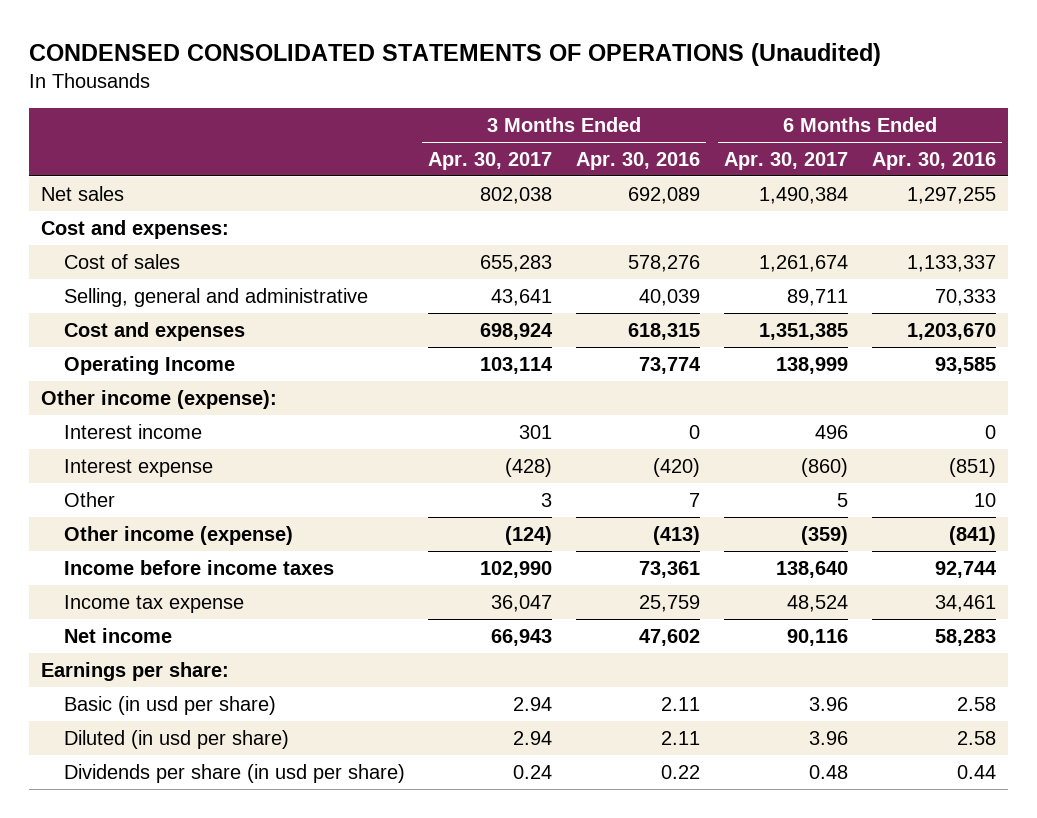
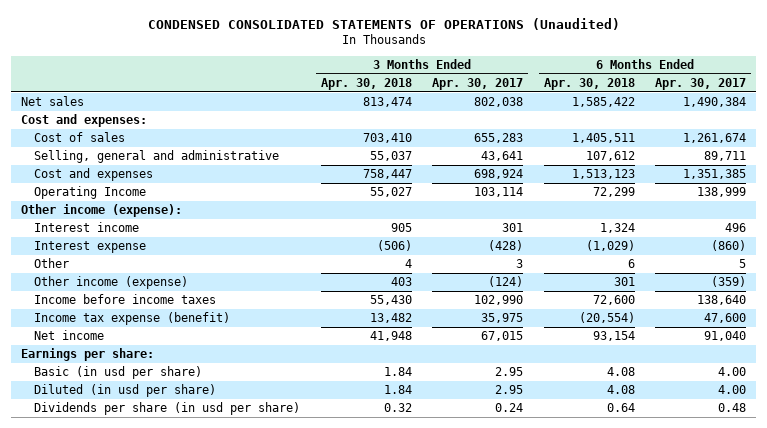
- | 3 Months Ended Apr. 30, 2017 | 3 Months Ended Apr. 30, 2016 | 6 Months Ended Apr. 30, 2017 | 6 Months Ended Apr. 30, 2016
+ | 3 Months Ended Apr. 30, 2018 | 3 Months Ended Apr. 30, 2017 | 6 Months Ended Apr. 30, 2018 | 6 Months Ended Apr. 30, 2017
- Income tax expense | 36,047 | 25,759 | 48,524 | 34,461
- Net income | 66,943 | 47,602 | 90,116 | 58,283
+ Income tax expense (benefit) | 13,482 | 35,975 | (20,554) | 47,600
+ Net income | 41,948 | 67,015 | 93,154 | 91,040
- Basic (in usd per share) | 2.94 | 2.11 | 3.96 | 2.58
- Diluted (in usd per share) | 2.94 | 2.11 | 3.96 | 2.58
+ Basic (in usd per share) | 1.84 | 2.95 | 4.08 | 4.00
+ Diluted (in usd per share) | 1.84 | 2.95 | 4.08 | 4.00

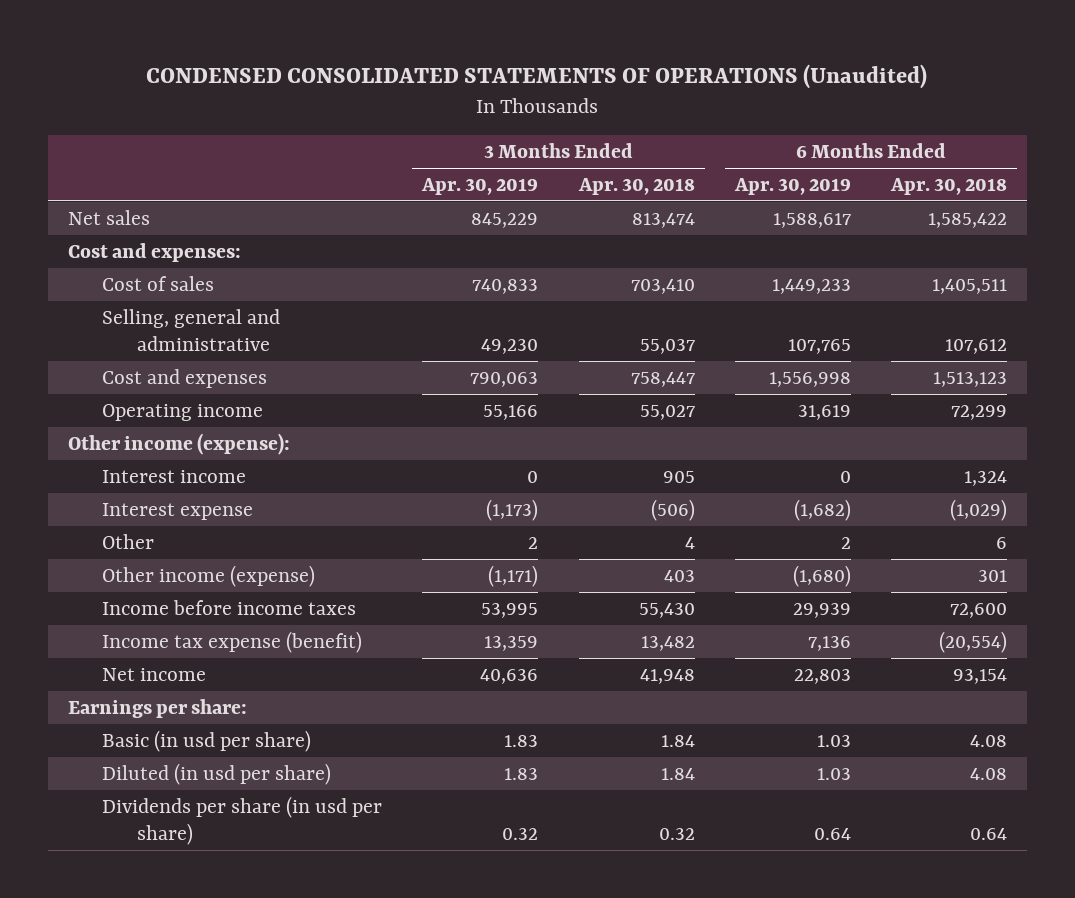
- | 3 Months Ended Apr. 30, 2018 | 3 Months Ended Apr. 30, 2017 | 6 Months Ended Apr. 30, 2018 | 6 Months Ended Apr. 30, 2017
+ | 3 Months Ended Apr. 30, 2019 | 3 Months Ended Apr. 30, 2018 | 6 Months Ended Apr. 30, 2019 | 6 Months Ended Apr. 30, 2018
- Operating Income | 55,027 | 103,114 | 72,299 | 138,999
+ Operating income | 55,166 | 55,027 | 31,619 | 72,299

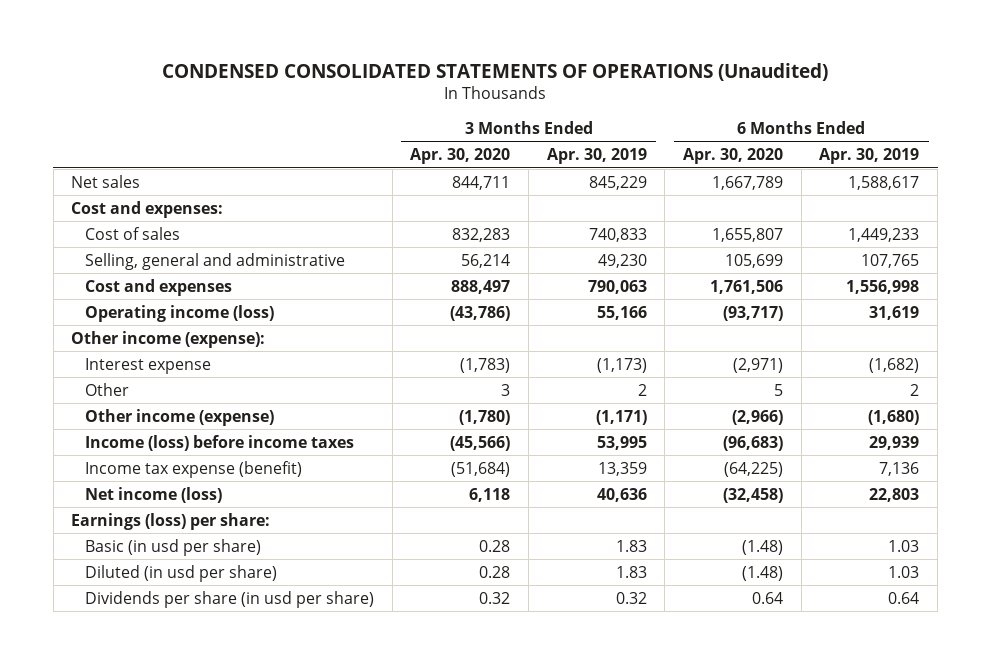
- | 3 Months Ended Apr. 30, 2019 | 3 Months Ended Apr. 30, 2018 | 6 Months Ended Apr. 30, 2019 | 6 Months Ended Apr. 30, 2018
+ | 3 Months Ended Apr. 30, 2020 | 3 Months Ended Apr. 30, 2019 | 6 Months Ended Apr. 30, 2020 | 6 Months Ended Apr. 30, 2019
- Operating income | 55,166 | 55,027 | 31,619 | 72,299
+ Operating income (loss) | (43,786) | 55,166 | (93,717) | 31,619
- Interest income | 0 | 905 | 0 | 1,324
- Income before income taxes | 53,995 | 55,430 | 29,939 | 72,600
+ Income (loss) before income taxes | (45,566) | 53,995 | (96,683) | 29,939
- Net income | 40,636 | 41,948 | 22,803 | 93,154
- Earnings per share:
+ Net income (loss) | 6,118 | 40,636 | (32,458) | 22,803
+ Earnings (loss) per share:

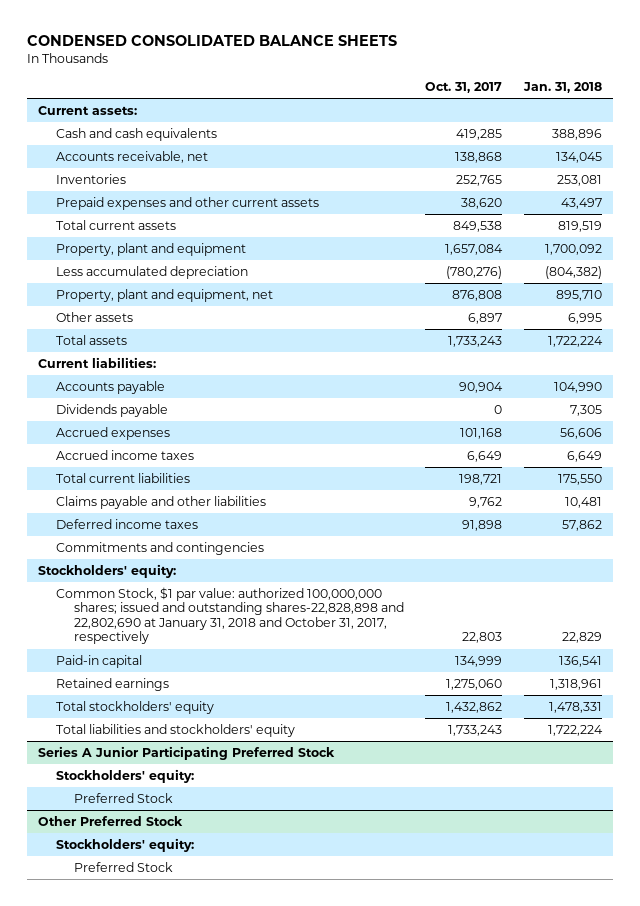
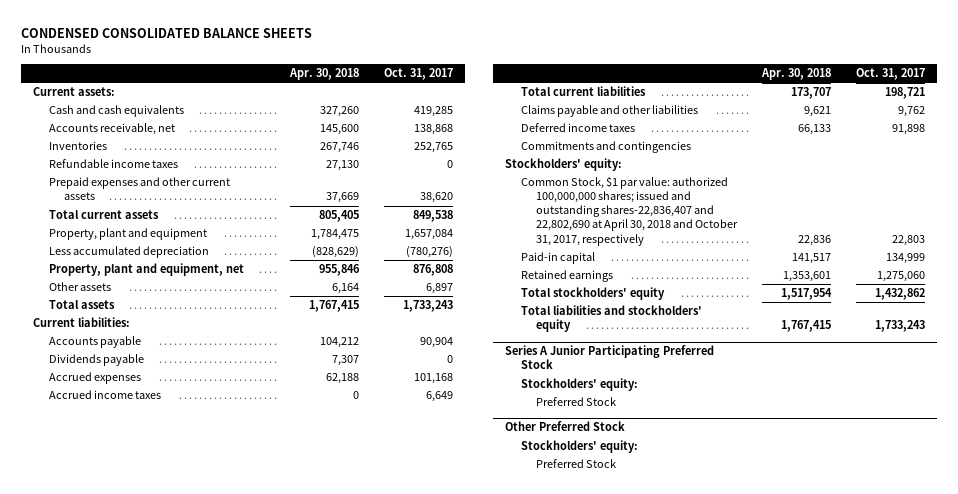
- | Oct. 31, 2017 | Jan. 31, 2018
+ | Apr. 30, 2018 | Oct. 31, 2017
+ Refundable income taxes | 27,130 | 0
- Common Stock, $1 par value: authorized 100,000,000 shares; issued and outstanding shares-22,828,898 and 22,802,690 at January 31, 2018 and October 31, 2017, respectively | 22,803 | 22,829
+ Common Stock, $1 par value: authorized 100,000,000 shares; issued and outstanding shares-22,836,407 and 22,802,690 at April 30, 2018 and October 31, 2017, respectively | 22,836 | 22,803

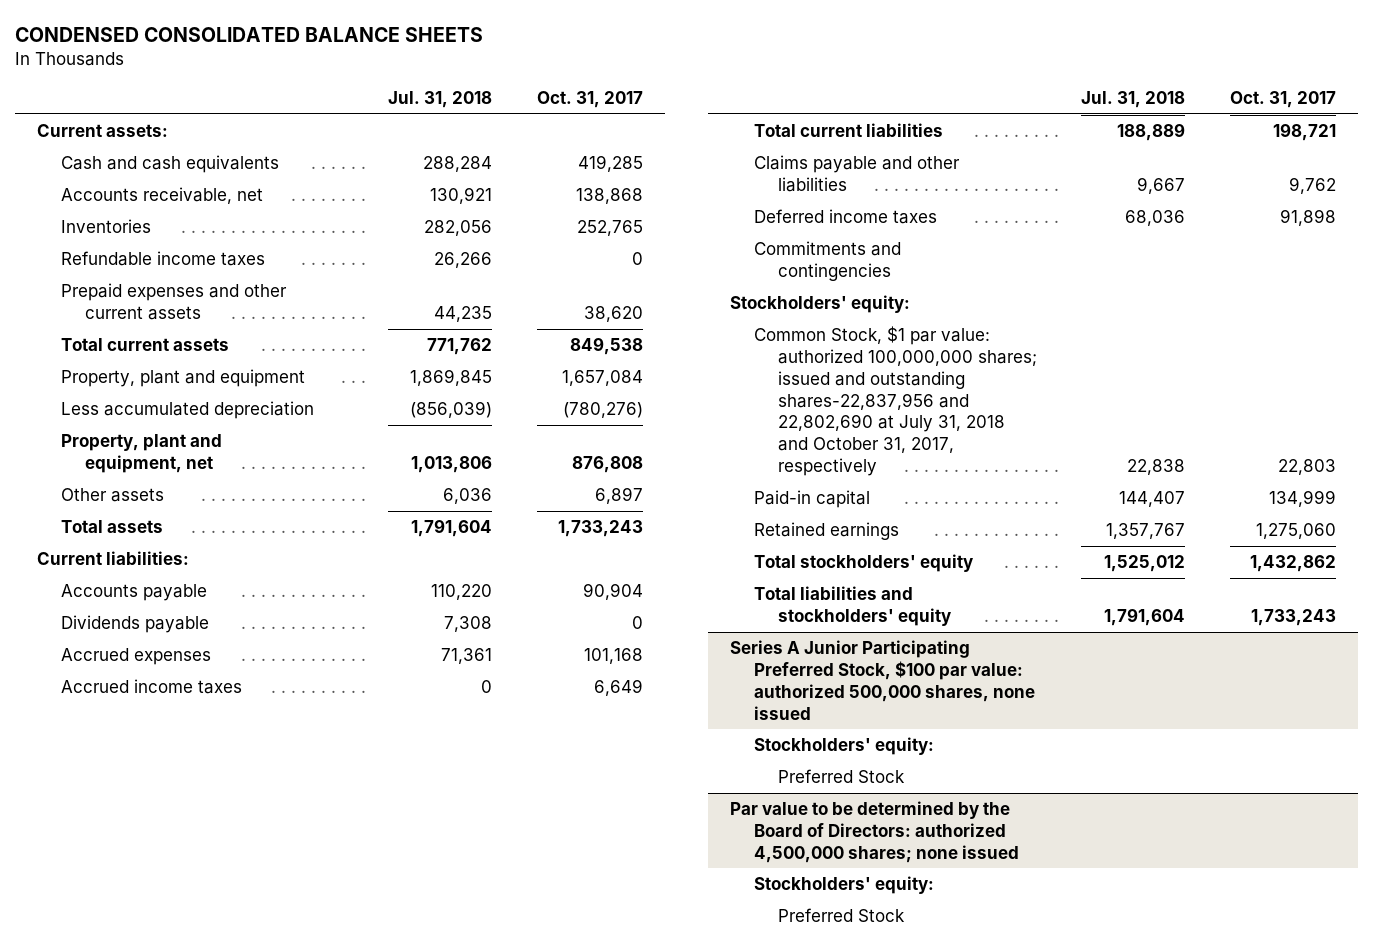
- | Apr. 30, 2018 | Oct. 31, 2017
+ | Jul. 31, 2018 | Oct. 31, 2017
- Common Stock, $1 par value: authorized 100,000,000 shares; issued and outstanding shares-22,836,407 and 22,802,690 at April 30, 2018 and October 31, 2017, respectively | 22,836 | 22,803
+ Common Stock, $1 par value: authorized 100,000,000 shares; issued and outstanding shares-22,837,956 and 22,802,690 at July 31, 2018 and October 31, 2017, respectively | 22,838 | 22,803
- Series A Junior Participating Preferred Stock
+ Series A Junior Participating Preferred Stock, $100 par value: authorized 500,000 shares, none issued
- Other Preferred Stock
+ Par value to be determined by the Board of Directors: authorized 4,500,000 shares; none issued

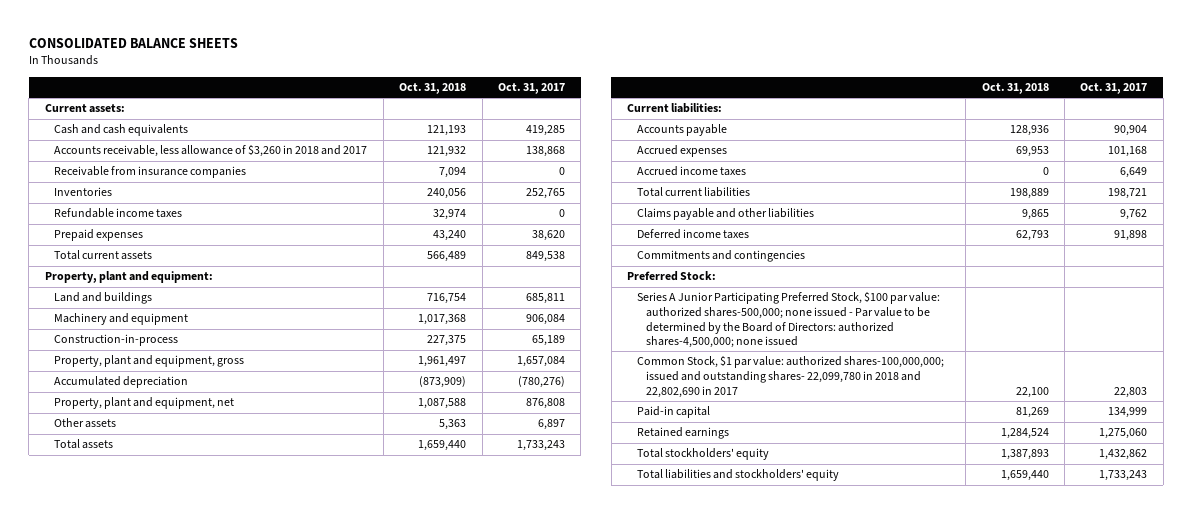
- CONDENSED CONSOLIDATED BALANCE SHEETS
+ CONSOLIDATED BALANCE SHEETS
- | Jul. 31, 2018 | Oct. 31, 2017
+ | Oct. 31, 2018 | Oct. 31, 2017
- Accounts receivable, net | 130,921 | 138,868
+ Accounts receivable, less allowance of $3,260 in 2018 and 2017 | 121,932 | 138,868
+ Receivable from insurance companies | 7,094 | 0
- Prepaid expenses and other current assets | 44,235 | 38,620
+ Prepaid expenses | 43,240 | 38,620
- Property, plant and equipment | 1,869,845 | 1,657,084
- Less accumulated depreciation | (856,039) | (780,276)
+ Property, plant and equipment:
+ Land and buildings | 716,754 | 685,811
+ Machinery and equipment | 1,017,368 | 906,084
+ Construction-in-process | 227,375 | 65,189
+ Property, plant and equipment, gross | 1,961,497 | 1,657,084
+ Accumulated depreciation | (873,909) | (780,276)
- Dividends payable | 7,308 | 0
- Stockholders' equity:
- Common Stock, $1 par value: authorized 100,000,000 shares; issued and outstanding shares-22,837,956 and 22,802,690 at July 31, 2018 and October 31, 2017, respectively | 22,838 | 22,803
+ Preferred Stock:
+ Series A Junior Participating Preferred Stock, $100 par value: authorized shares-500,000; none issued - Par value to be determined by the Board of Directors: authorized shares-4,500,000; none issued
+ Common Stock, $1 par value: authorized shares-100,000,000; issued and outstanding shares- 22,099,780 in 2018 and 22,802,690 in 2017 | 22,100 | 22,803
- Series A Junior Participating Preferred Stock, $100 par value: authorized 500,000 shares, none issued
- Stockholders' equity:
- Preferred Stock
- Par value to be determined by the Board of Directors: authorized 4,500,000 shares; none issued
- Stockholders' equity:
- Preferred Stock

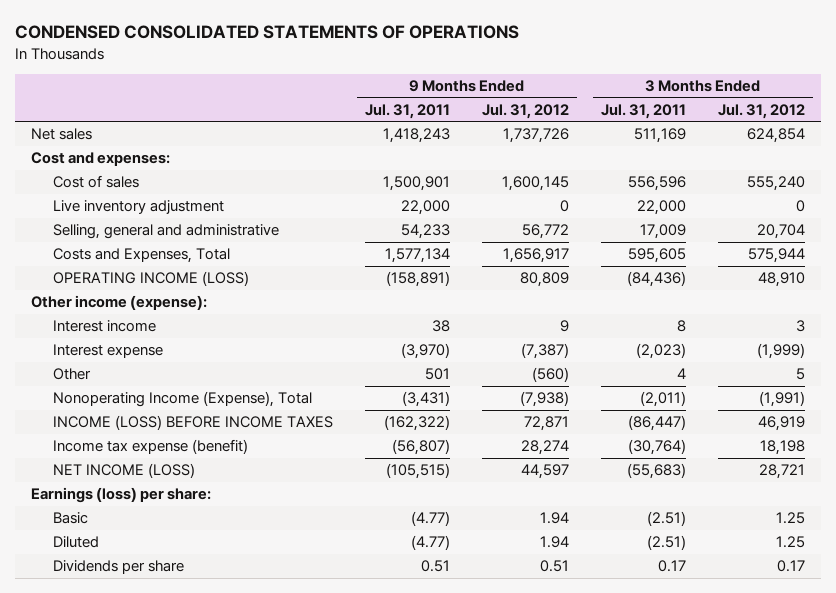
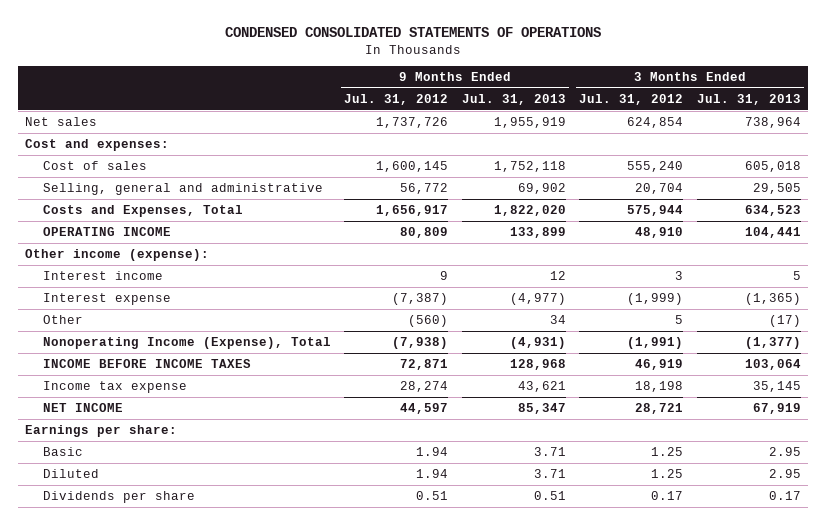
- | 9 Months Ended Jul. 31, 2011 | 9 Months Ended Jul. 31, 2012 | 3 Months Ended Jul. 31, 2011 | 3 Months Ended Jul. 31, 2012
+ | 9 Months Ended Jul. 31, 2012 | 9 Months Ended Jul. 31, 2013 | 3 Months Ended Jul. 31, 2012 | 3 Months Ended Jul. 31, 2013
- Live inventory adjustment | 22,000 | 0 | 22,000 | 0
- OPERATING INCOME (LOSS) | (158,891) | 80,809 | (84,436) | 48,910
+ OPERATING INCOME | 80,809 | 133,899 | 48,910 | 104,441
- INCOME (LOSS) BEFORE INCOME TAXES | (162,322) | 72,871 | (86,447) | 46,919
- Income tax expense (benefit) | (56,807) | 28,274 | (30,764) | 18,198
- NET INCOME (LOSS) | (105,515) | 44,597 | (55,683) | 28,721
- Earnings (loss) per share:
+ INCOME BEFORE INCOME TAXES | 72,871 | 128,968 | 46,919 | 103,064
+ Income tax expense | 28,274 | 43,621 | 18,198 | 35,145
+ NET INCOME | 44,597 | 85,347 | 28,721 | 67,919
+ Earnings per share:

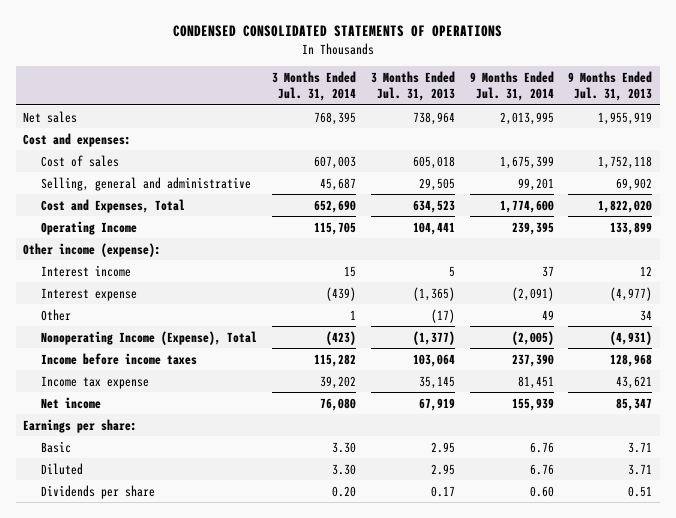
- | 9 Months Ended Jul. 31, 2012 | 9 Months Ended Jul. 31, 2013 | 3 Months Ended Jul. 31, 2012 | 3 Months Ended Jul. 31, 2013
+ | 3 Months Ended Jul. 31, 2014 | 3 Months Ended Jul. 31, 2013 | 9 Months Ended Jul. 31, 2014 | 9 Months Ended Jul. 31, 2013
- Costs and Expenses, Total | 1,656,917 | 1,822,020 | 575,944 | 634,523
- OPERATING INCOME | 80,809 | 133,899 | 48,910 | 104,441
+ Cost and Expenses, Total | 652,690 | 634,523 | 1,774,600 | 1,822,020
+ Operating Income | 115,705 | 104,441 | 239,395 | 133,899
- INCOME BEFORE INCOME TAXES | 72,871 | 128,968 | 46,919 | 103,064
+ Income before income taxes | 115,282 | 103,064 | 237,390 | 128,968
- NET INCOME | 44,597 | 85,347 | 28,721 | 67,919
+ Net income | 76,080 | 67,919 | 155,939 | 85,347

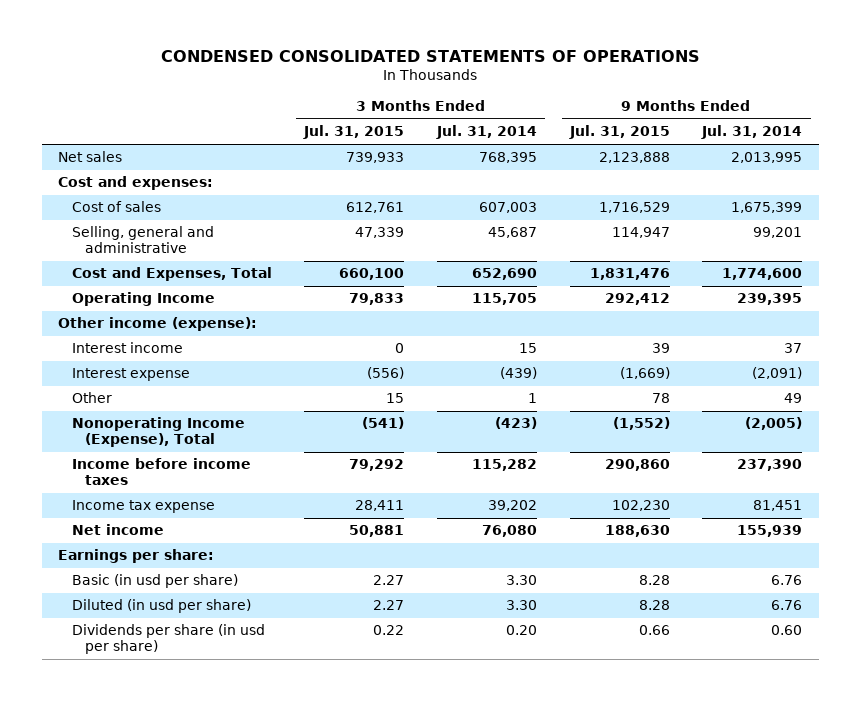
- | 3 Months Ended Jul. 31, 2014 | 3 Months Ended Jul. 31, 2013 | 9 Months Ended Jul. 31, 2014 | 9 Months Ended Jul. 31, 2013
+ | 3 Months Ended Jul. 31, 2015 | 3 Months Ended Jul. 31, 2014 | 9 Months Ended Jul. 31, 2015 | 9 Months Ended Jul. 31, 2014
- Basic | 3.30 | 2.95 | 6.76 | 3.71
- Diluted | 3.30 | 2.95 | 6.76 | 3.71
- Dividends per share | 0.20 | 0.17 | 0.60 | 0.51
+ Basic (in usd per share) | 2.27 | 3.30 | 8.28 | 6.76
+ Diluted (in usd per share) | 2.27 | 3.30 | 8.28 | 6.76
+ Dividends per share (in usd per share) | 0.22 | 0.20 | 0.66 | 0.60

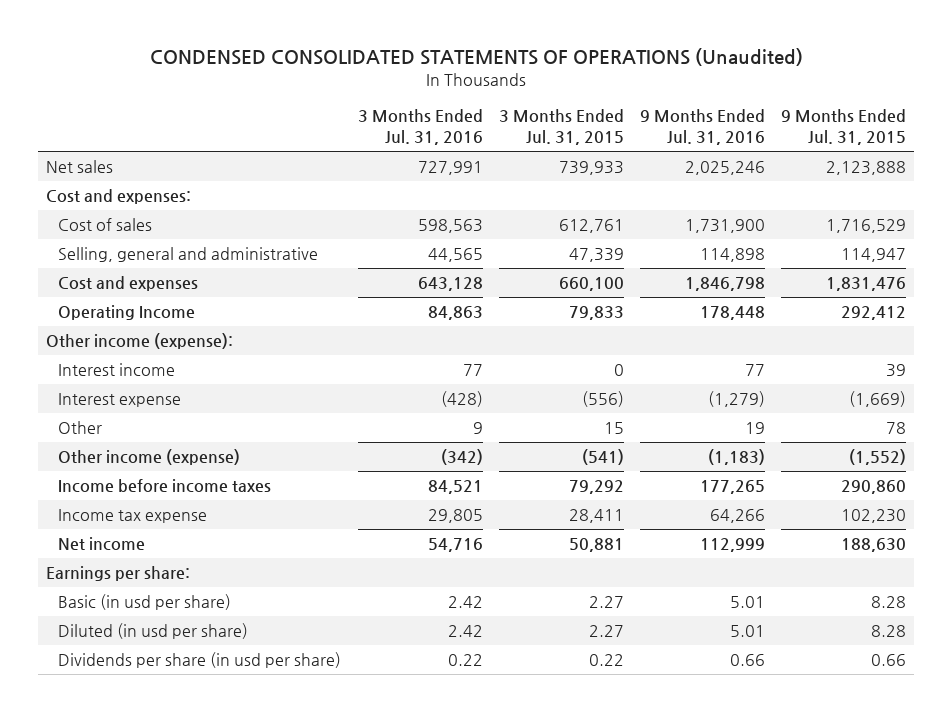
- CONDENSED CONSOLIDATED STATEMENTS OF OPERATIONS
+ CONDENSED CONSOLIDATED STATEMENTS OF OPERATIONS (Unaudited)
- | 3 Months Ended Jul. 31, 2015 | 3 Months Ended Jul. 31, 2014 | 9 Months Ended Jul. 31, 2015 | 9 Months Ended Jul. 31, 2014
+ | 3 Months Ended Jul. 31, 2016 | 3 Months Ended Jul. 31, 2015 | 9 Months Ended Jul. 31, 2016 | 9 Months Ended Jul. 31, 2015
- Cost and Expenses, Total | 660,100 | 652,690 | 1,831,476 | 1,774,600
+ Cost and expenses | 643,128 | 660,100 | 1,846,798 | 1,831,476
- Nonoperating Income (Expense), Total | (541) | (423) | (1,552) | (2,005)
+ Other income (expense) | (342) | (541) | (1,183) | (1,552)

